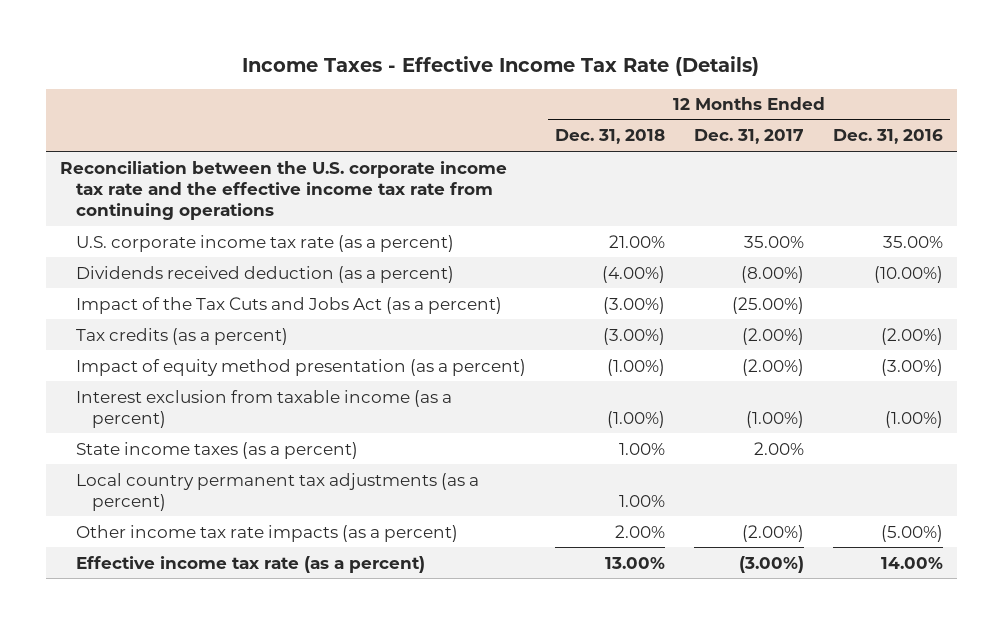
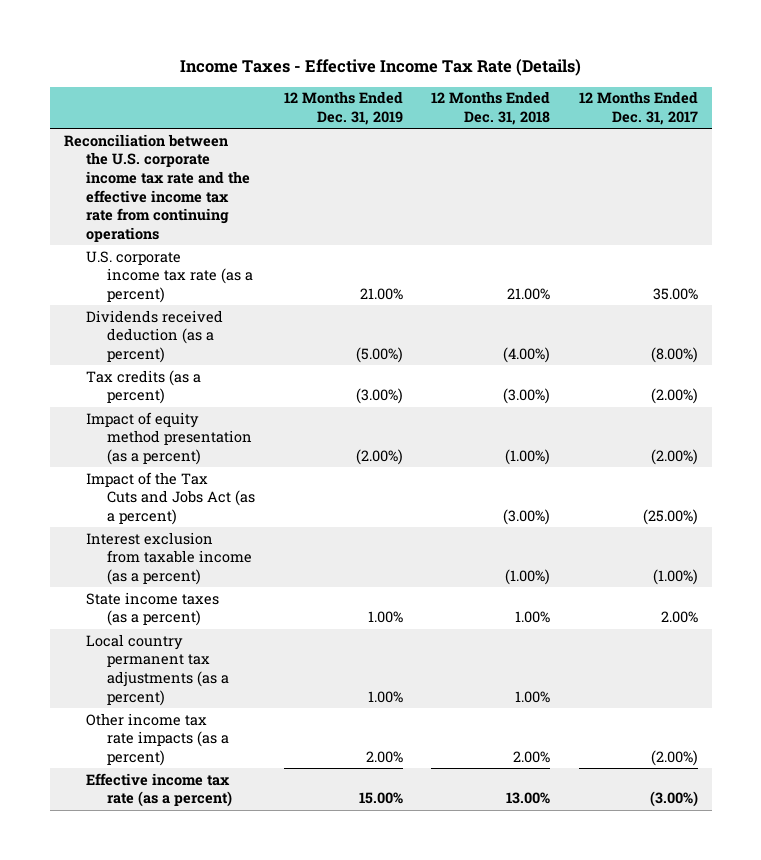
- | 12 Months Ended Dec. 31, 2018 | 12 Months Ended Dec. 31, 2017 | 12 Months Ended Dec. 31, 2016
+ | 12 Months Ended Dec. 31, 2019 | 12 Months Ended Dec. 31, 2018 | 12 Months Ended Dec. 31, 2017
moved down: Impact of the Tax Cuts and Jobs Act (as a percent) | | (3.00%) | (25.00%)

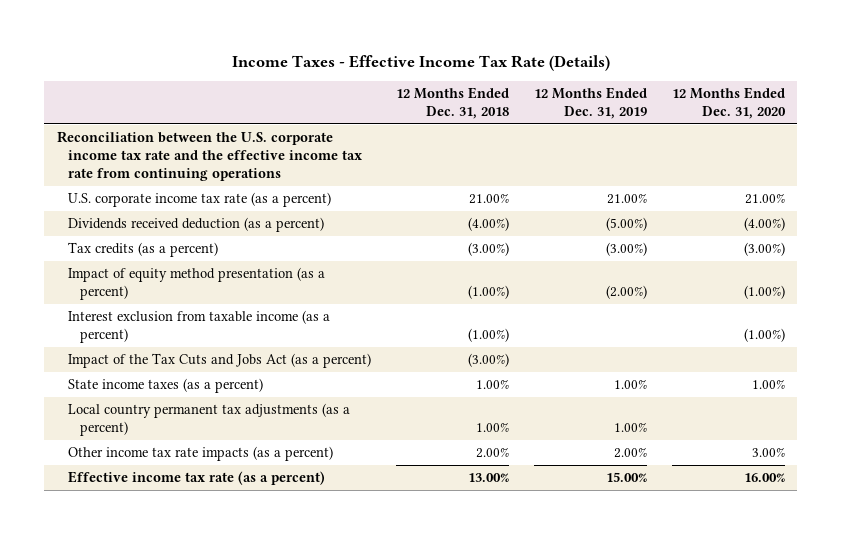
- | 12 Months Ended Dec. 31, 2019 | 12 Months Ended Dec. 31, 2018 | 12 Months Ended Dec. 31, 2017
+ | 12 Months Ended Dec. 31, 2018 | 12 Months Ended Dec. 31, 2019 | 12 Months Ended Dec. 31, 2020
moved down: Impact of the Tax Cuts and Jobs Act (as a percent) | (3.00%) | |

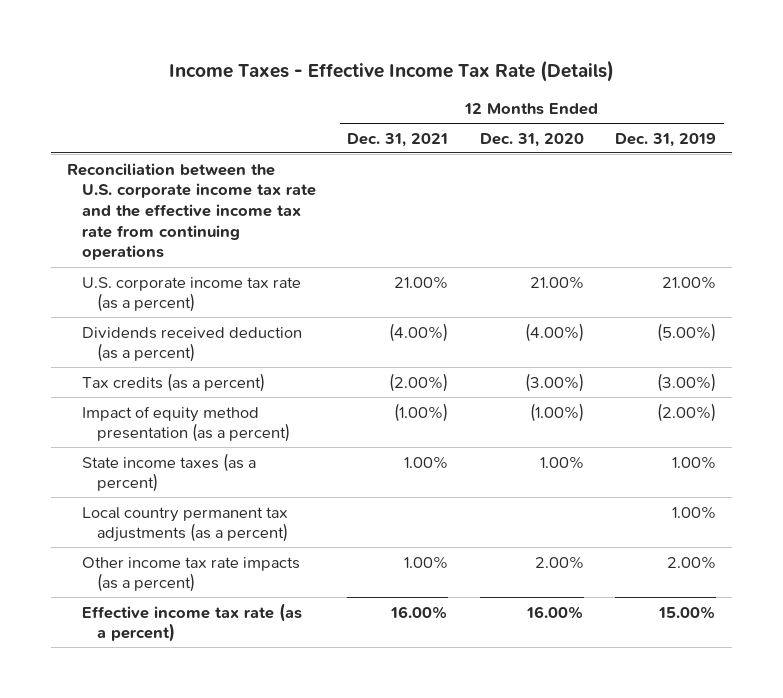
- | 12 Months Ended Dec. 31, 2018 | 12 Months Ended Dec. 31, 2019 | 12 Months Ended Dec. 31, 2020
+ | 12 Months Ended Dec. 31, 2021 | 12 Months Ended Dec. 31, 2020 | 12 Months Ended Dec. 31, 2019
- Interest exclusion from taxable income (as a percent) | (1.00%) | | (1.00%)
- Impact of the Tax Cuts and Jobs Act (as a percent) | (3.00%) | |
- Other income tax rate impacts (as a percent) | 2.00% | 2.00% | 3.00%
+ Other income tax rate impacts (as a percent) | 1.00% | 2.00% | 2.00%

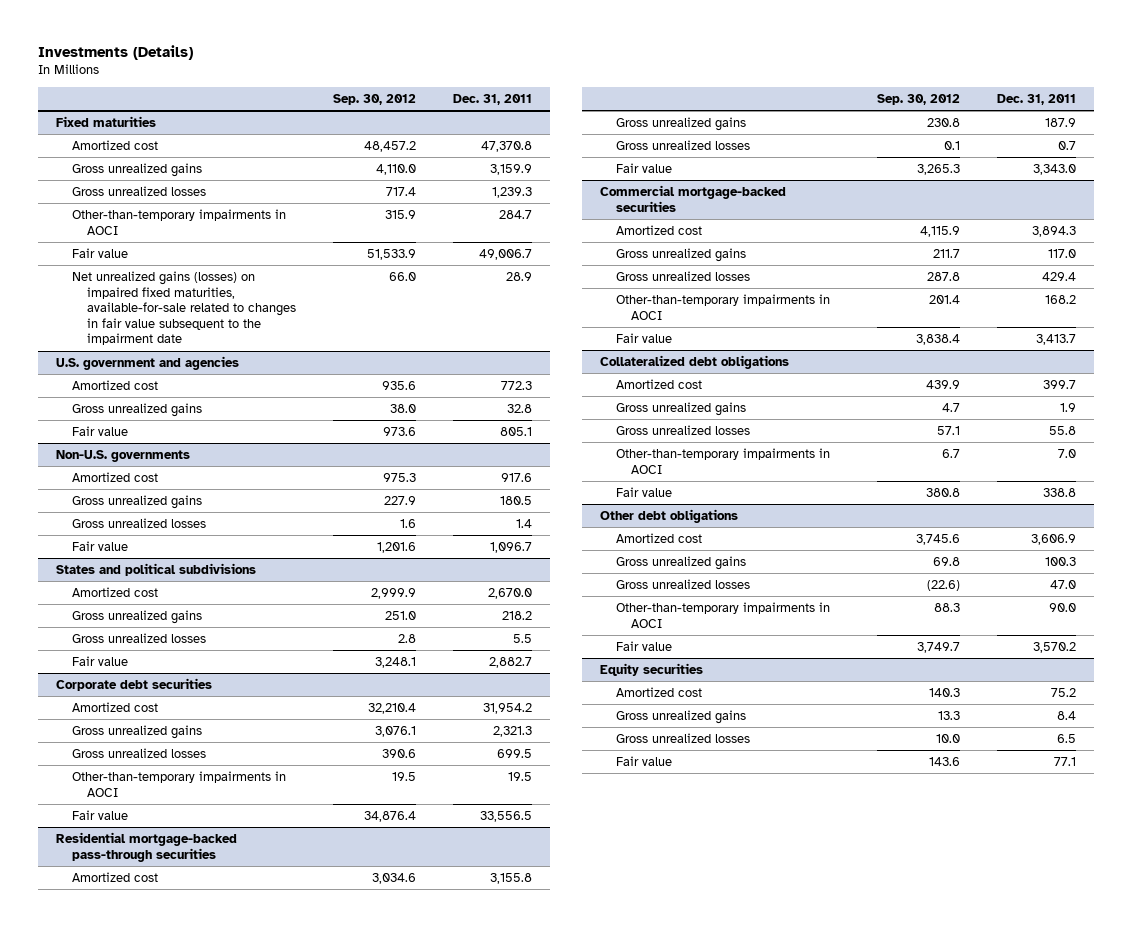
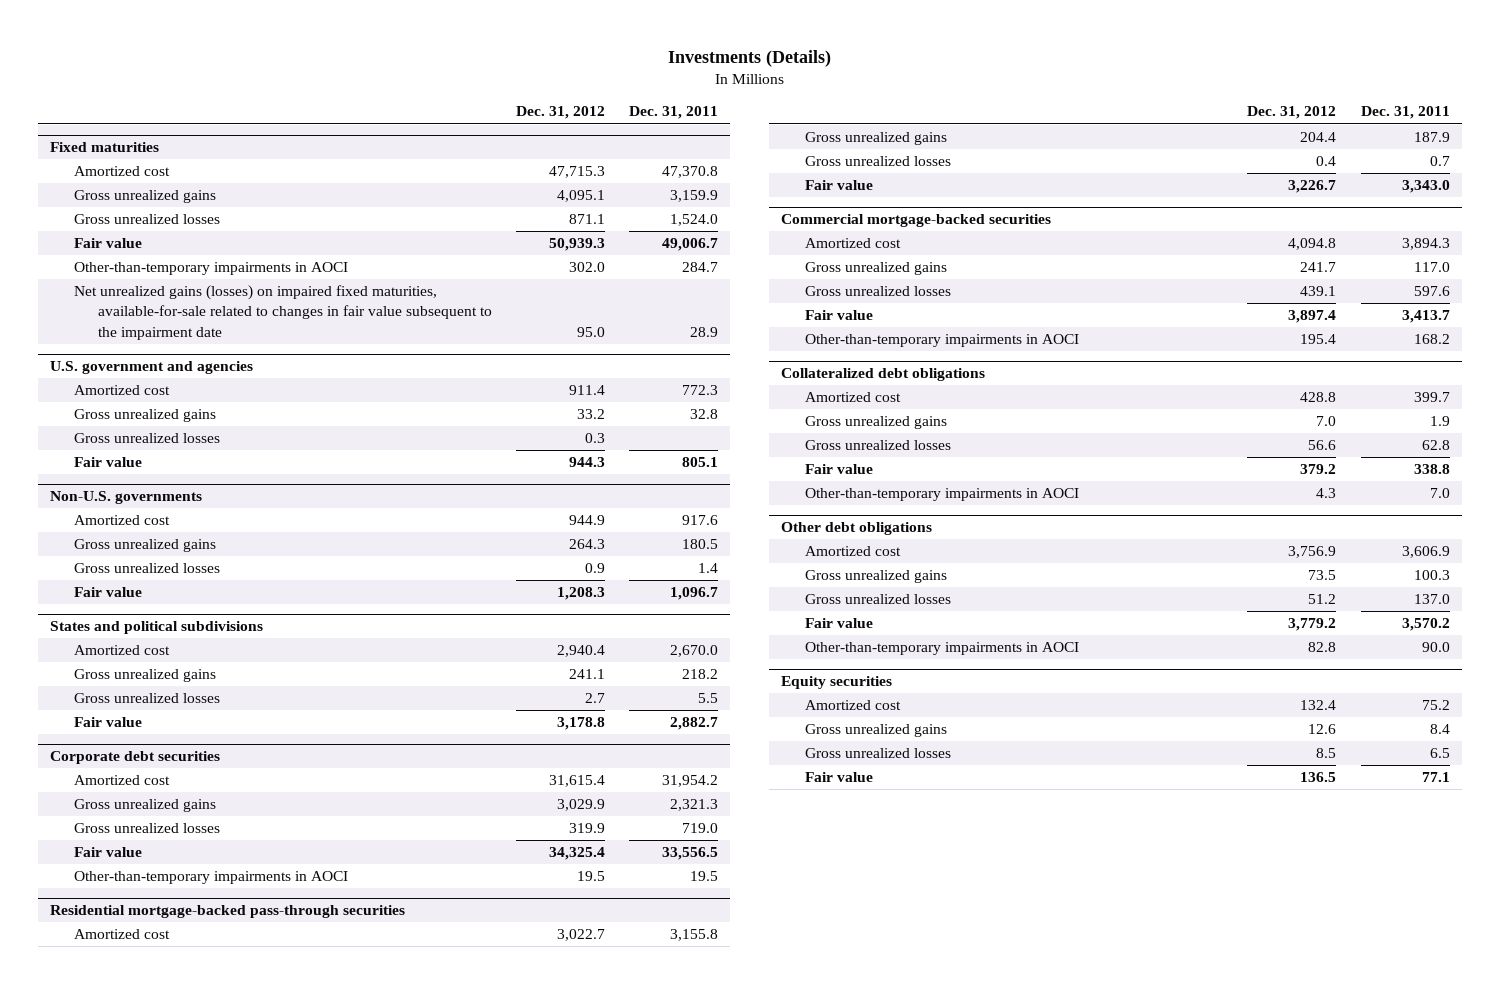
- | Sep. 30, 2012 | Dec. 31, 2011
+ | Dec. 31, 2012 | Dec. 31, 2011
@ Fixed maturities
- Gross unrealized losses | 717.4 | 1,239.3
+ Gross unrealized losses | 871.1 | 1,524.0
moved down: Other-than-temporary impairments in AOCI | 302.0 | 284.7
@ U.S. government and agencies
+ Gross unrealized losses | 0.3 |
@ Corporate debt securities
- Gross unrealized losses | 390.6 | 699.5
+ Gross unrealized losses | 319.9 | 719.0
moved down: Other-than-temporary impairments in AOCI | 19.5 | 19.5
@ Commercial mortgage-backed securities
- Gross unrealized losses | 287.8 | 429.4
+ Gross unrealized losses | 439.1 | 597.6
moved down: Other-than-temporary impairments in AOCI | 195.4 | 168.2
@ Collateralized debt obligations
- Gross unrealized losses | 57.1 | 55.8
+ Gross unrealized losses | 56.6 | 62.8
moved down: Other-than-temporary impairments in AOCI | 4.3 | 7.0
@ Other debt obligations
- Gross unrealized losses | (22.6) | 47.0
+ Gross unrealized losses | 51.2 | 137.0
moved down: Other-than-temporary impairments in AOCI | 82.8 | 90.0

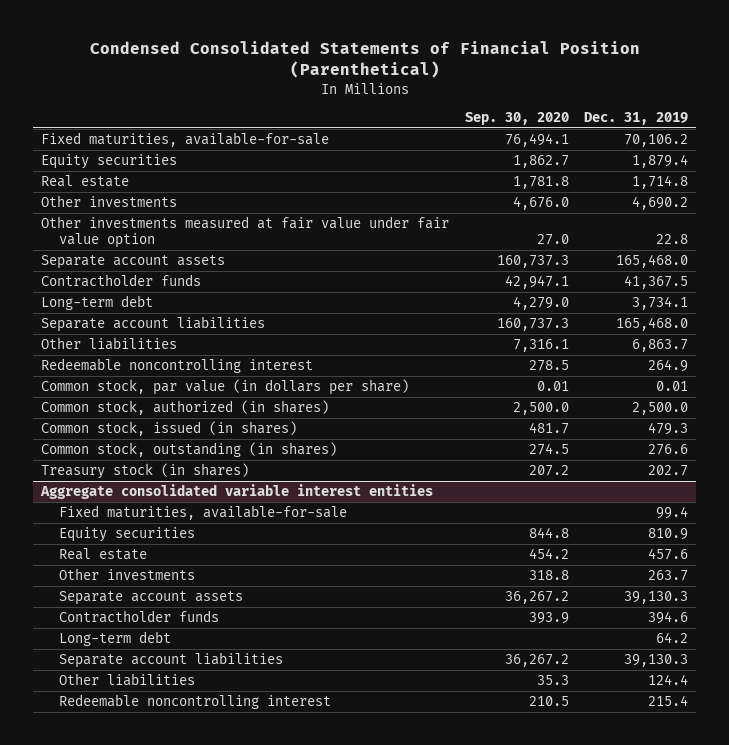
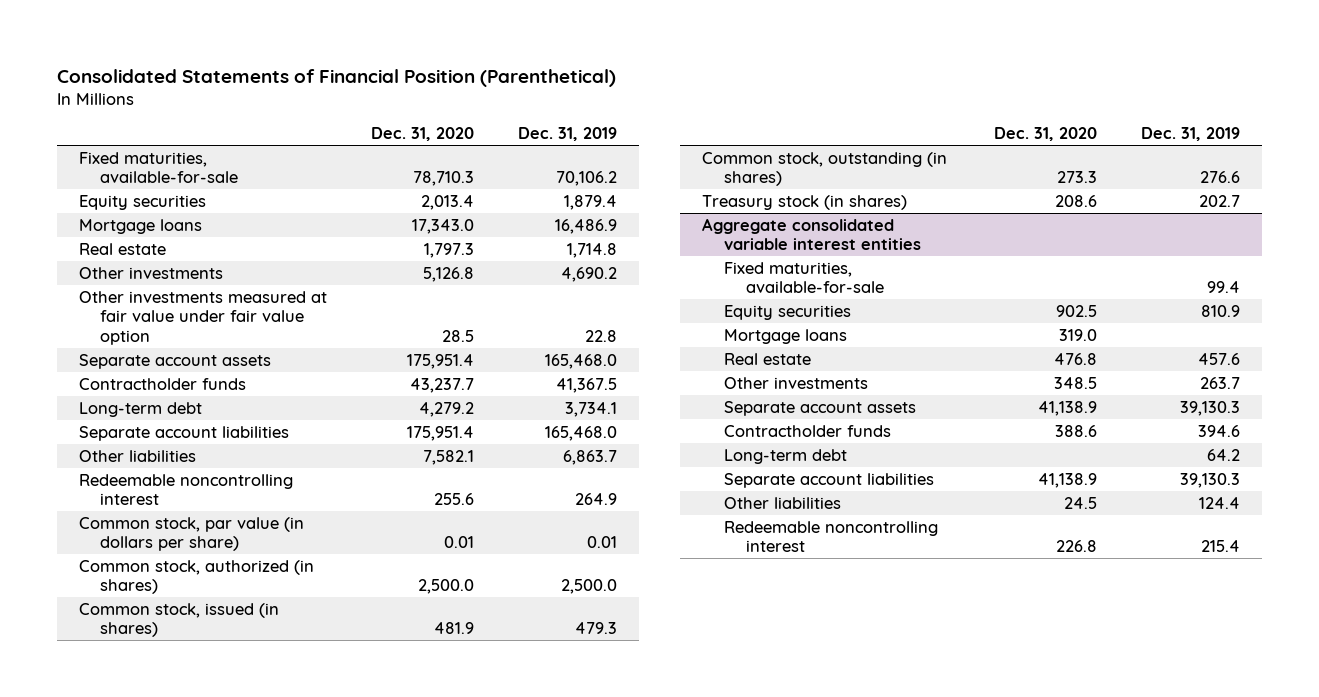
- Condensed Consolidated Statements of Financial Position (Parenthetical)
+ Consolidated Statements of Financial Position (Parenthetical)
- | Sep. 30, 2020 | Dec. 31, 2019
+ | Dec. 31, 2020 | Dec. 31, 2019
+ Mortgage loans | 17,343.0 | 16,486.9
@ Aggregate consolidated variable interest entities
+ Mortgage loans | 319.0 |

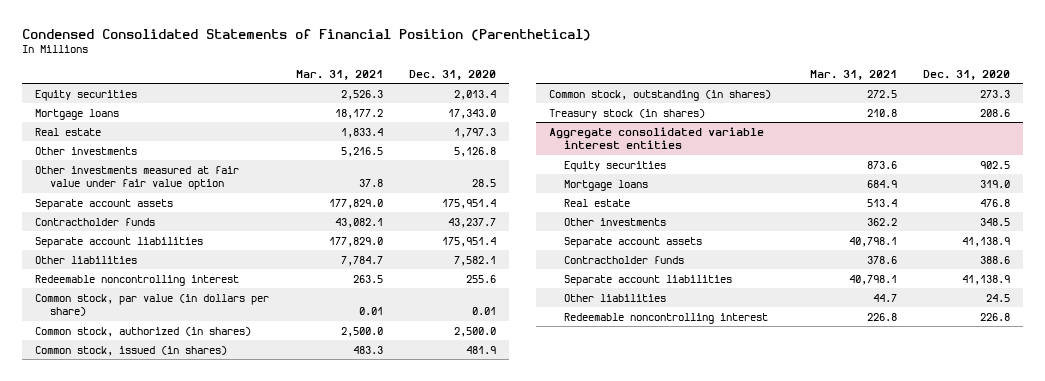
- Consolidated Statements of Financial Position (Parenthetical)
+ Condensed Consolidated Statements of Financial Position (Parenthetical)
- | Dec. 31, 2020 | Dec. 31, 2019
+ | Mar. 31, 2021 | Dec. 31, 2020
- Fixed maturities, available-for-sale | 78,710.3 | 70,106.2
- Long-term debt | 4,279.2 | 3,734.1
@ Aggregate consolidated variable interest entities
- Fixed maturities, available-for-sale | | 99.4
- Long-term debt | | 64.2

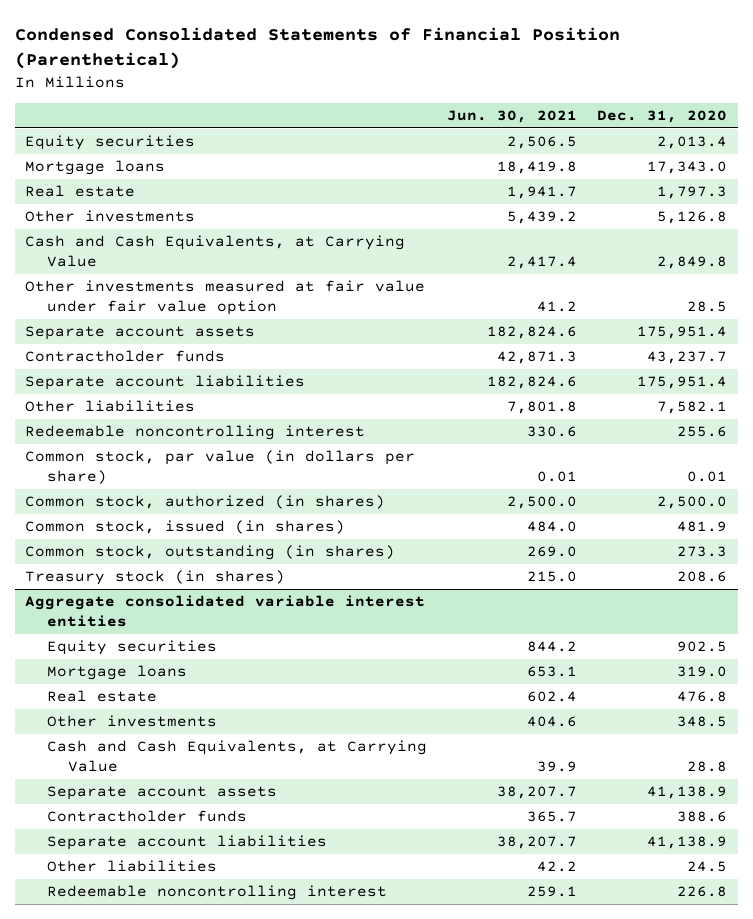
- | Mar. 31, 2021 | Dec. 31, 2020
+ | Jun. 30, 2021 | Dec. 31, 2020
+ Cash and Cash Equivalents, at Carrying Value | 2,417.4 | 2,849.8
@ Aggregate consolidated variable interest entities
+ Cash and Cash Equivalents, at Carrying Value | 39.9 | 28.8

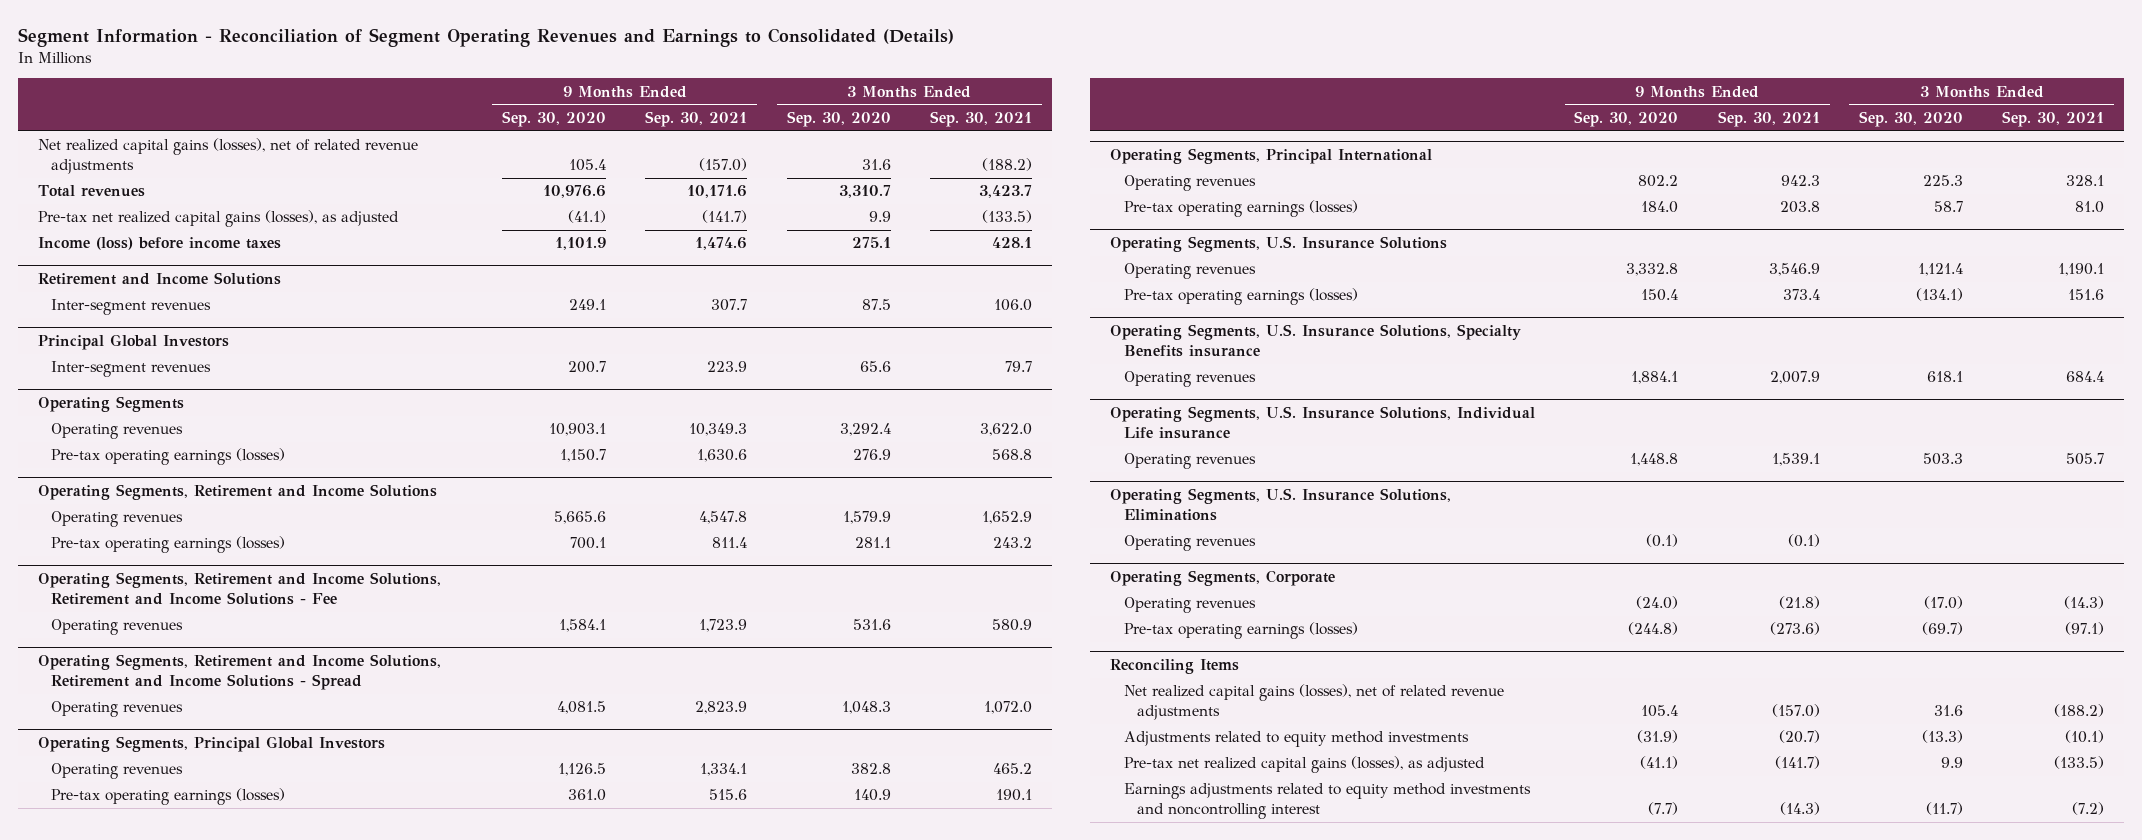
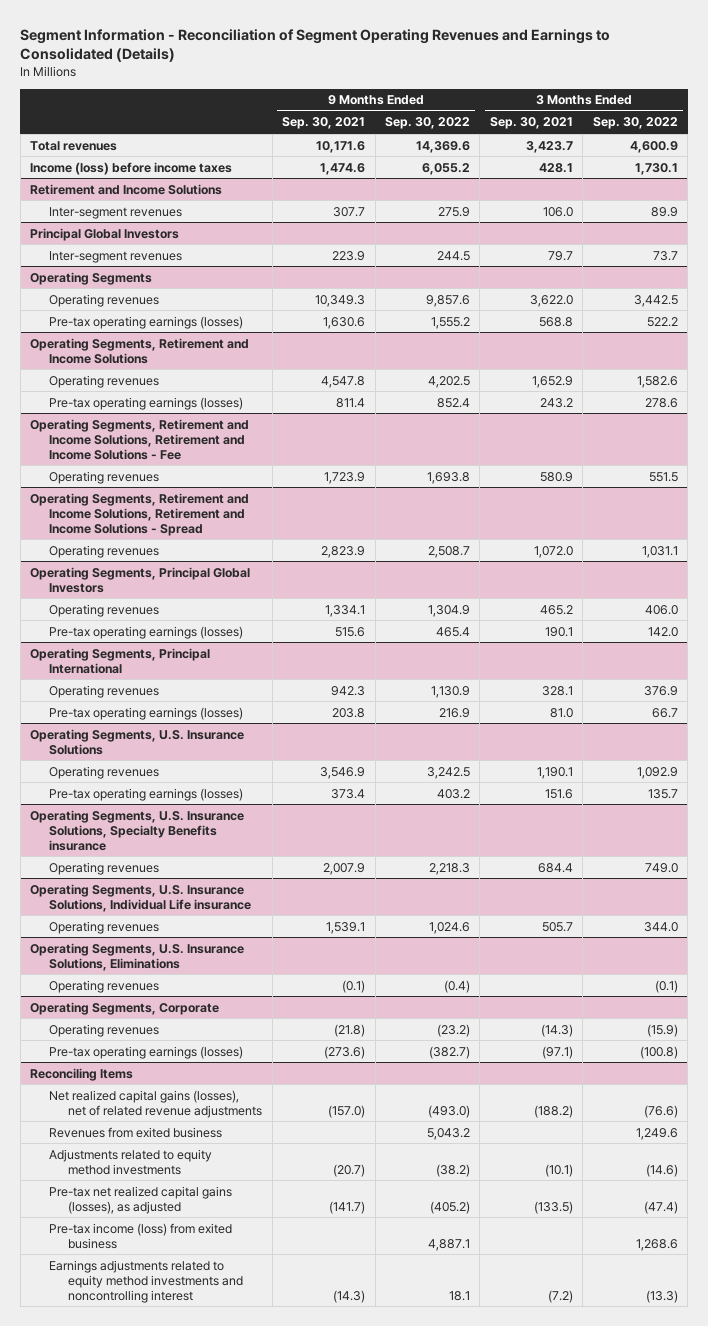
- | 9 Months Ended Sep. 30, 2020 | 9 Months Ended Sep. 30, 2021 | 3 Months Ended Sep. 30, 2020 | 3 Months Ended Sep. 30, 2021
+ | 9 Months Ended Sep. 30, 2021 | 9 Months Ended Sep. 30, 2022 | 3 Months Ended Sep. 30, 2021 | 3 Months Ended Sep. 30, 2022
- Net realized capital gains (losses), net of related revenue adjustments | 105.4 | (157.0) | 31.6 | (188.2)
- Pre-tax net realized capital gains (losses), as adjusted | (41.1) | (141.7) | 9.9 | (133.5)
@ Reconciling Items
+ Revenues from exited business | | 5,043.2 | | 1,249.6
+ Pre-tax income (loss) from exited business | | 4,887.1 | | 1,268.6

